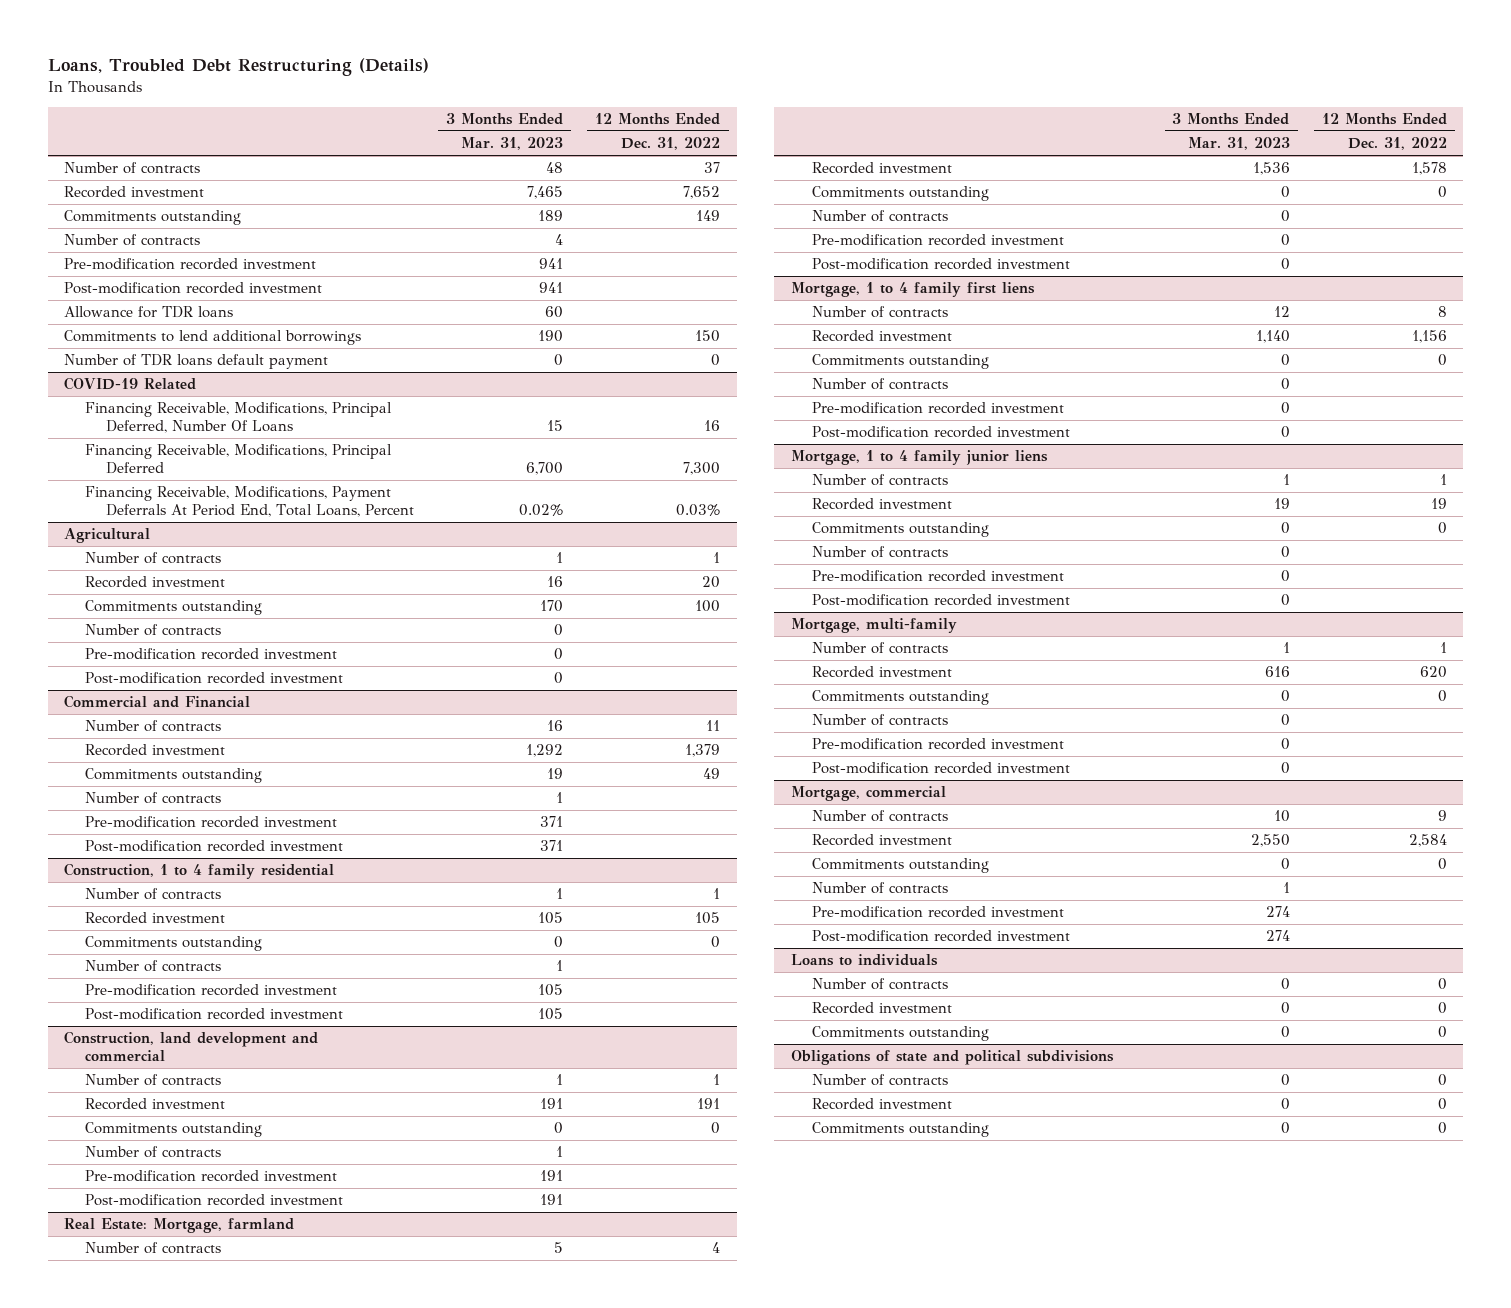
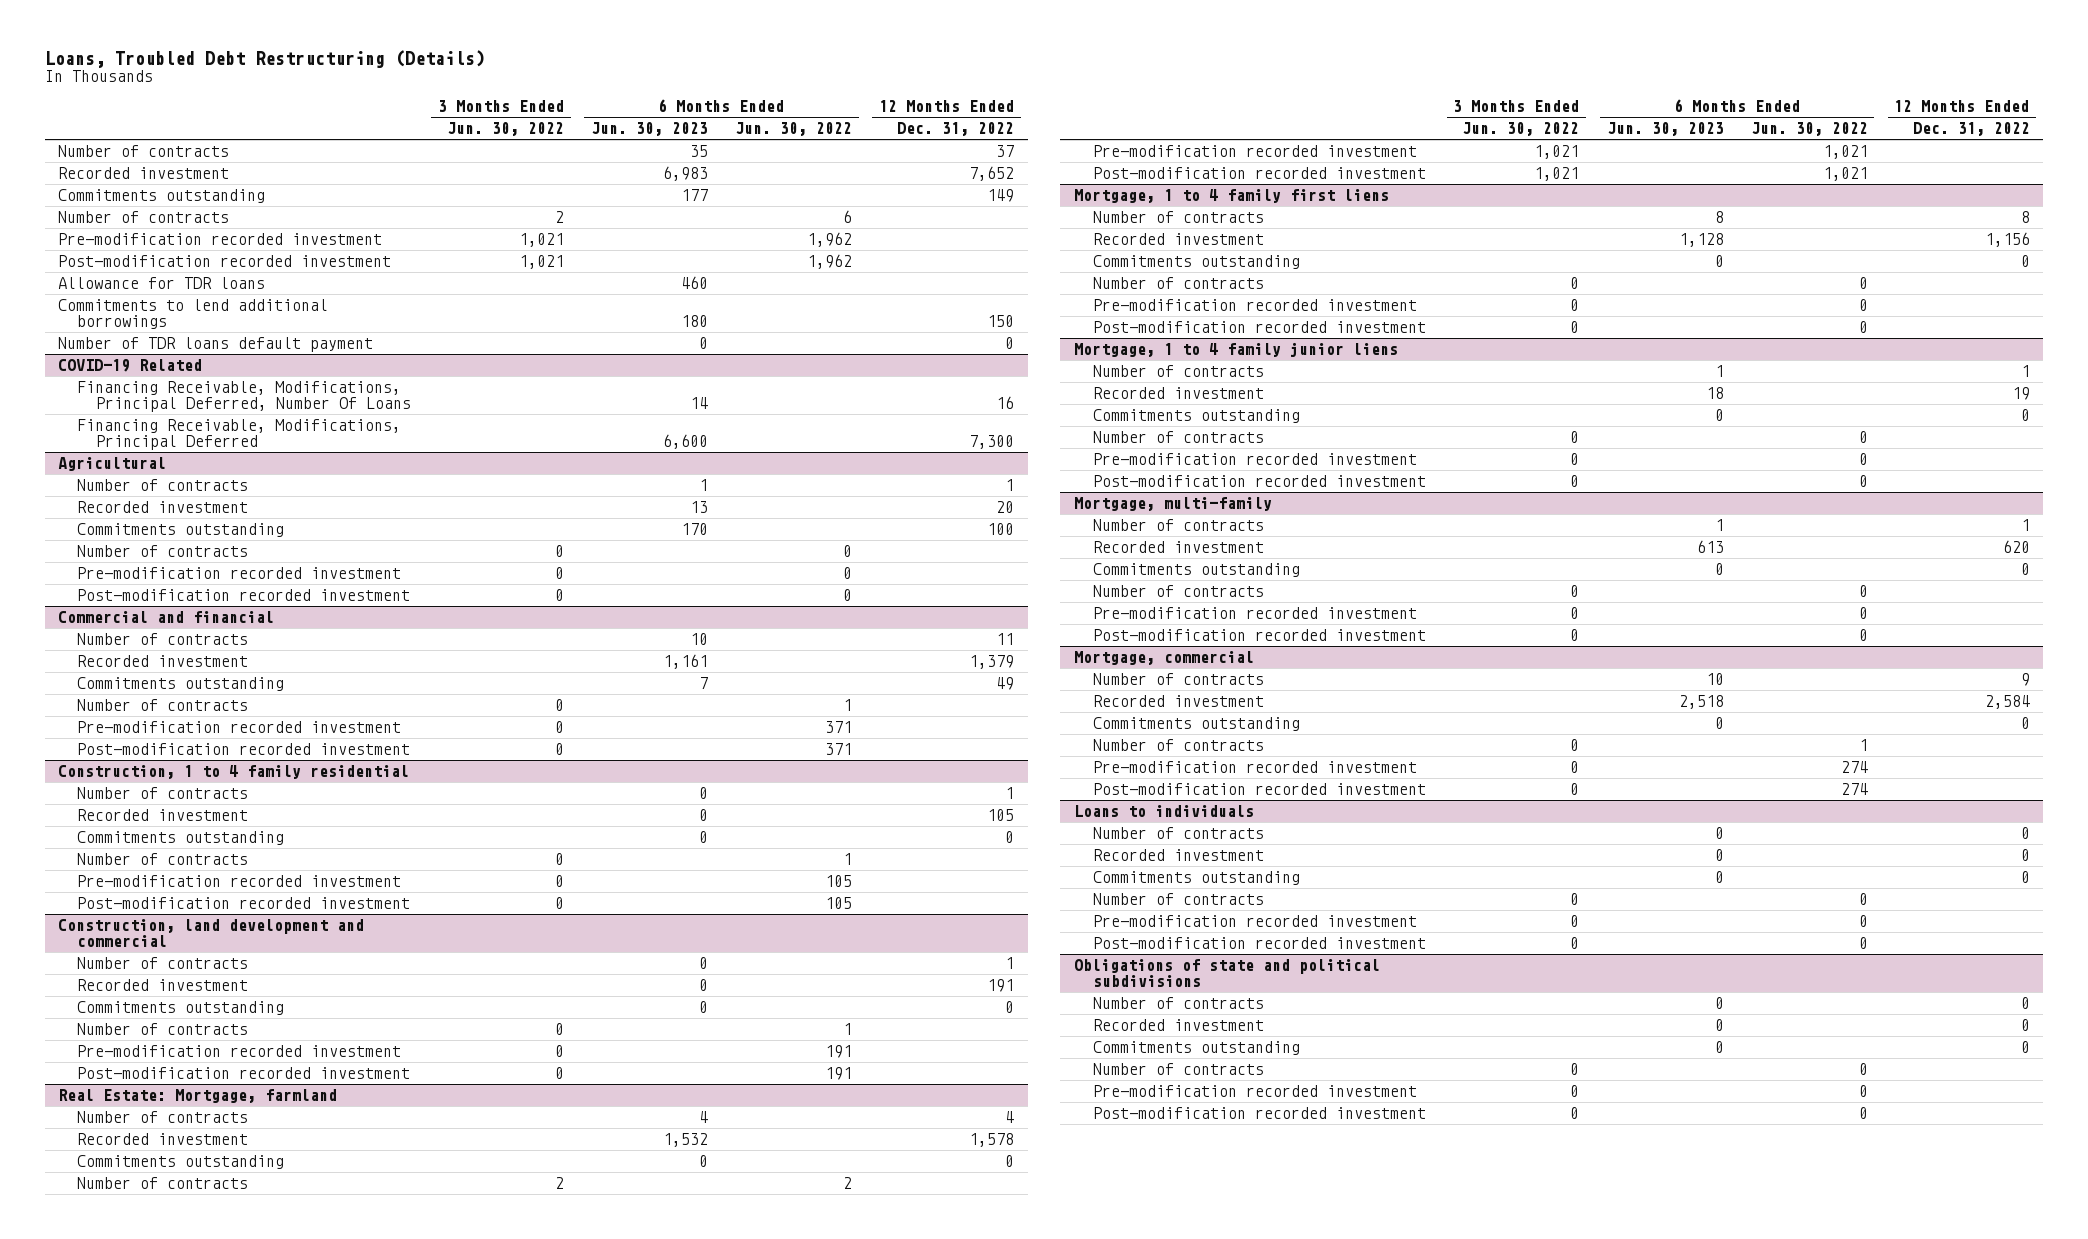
- | 3 Months Ended Mar. 31, 2023 | 12 Months Ended Dec. 31, 2022
+ | 3 Months Ended Jun. 30, 2022 | 6 Months Ended Jun. 30, 2023 | 6 Months Ended Jun. 30, 2022 | 12 Months Ended Dec. 31, 2022
@ COVID-19 Related
- Financing Receivable, Modifications, Payment Deferrals At Period End, Total Loans, Percent | 0.02% | 0.03%
- Commercial and Financial
+ Commercial and financial
@ Loans to individuals
+ Number of contracts | 0 | | 0 |
+ Pre-modification recorded investment | 0 | | 0 |
+ Post-modification recorded investment | 0 | | 0 |
@ Obligations of state and political subdivisions
+ Number of contracts | 0 | | 0 |
+ Pre-modification recorded investment | 0 | | 0 |
+ Post-modification recorded investment | 0 | | 0 |

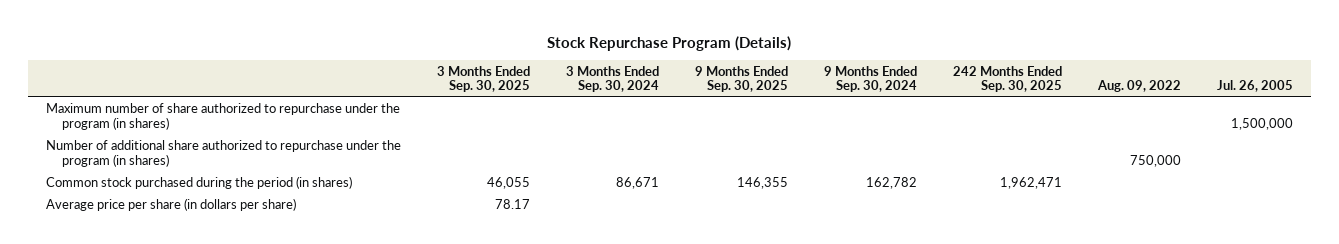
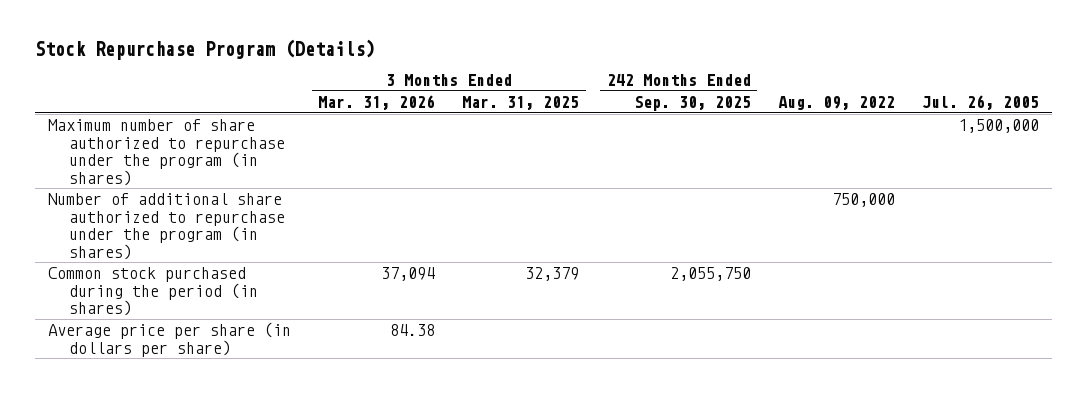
- | 3 Months Ended Sep. 30, 2025 | 3 Months Ended Sep. 30, 2024 | 9 Months Ended Sep. 30, 2025 | 9 Months Ended Sep. 30, 2024 | 242 Months Ended Sep. 30, 2025 | Aug. 09, 2022 | Jul. 26, 2005
+ | 3 Months Ended Mar. 31, 2026 | 3 Months Ended Mar. 31, 2025 | 242 Months Ended Sep. 30, 2025 | Aug. 09, 2022 | Jul. 26, 2005
- Common stock purchased during the period (in shares) | 46,055 | 86,671 | 146,355 | 162,782 | 1,962,471 | |
+ Common stock purchased during the period (in shares) | 37,094 | 32,379 | 2,055,750 | |

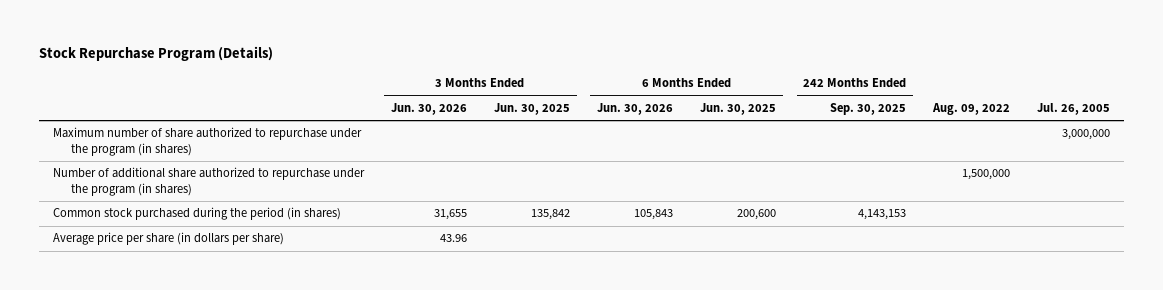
- | 3 Months Ended Mar. 31, 2026 | 3 Months Ended Mar. 31, 2025 | 242 Months Ended Sep. 30, 2025 | Aug. 09, 2022 | Jul. 26, 2005
+ | 3 Months Ended Jun. 30, 2026 | 3 Months Ended Jun. 30, 2025 | 6 Months Ended Jun. 30, 2026 | 6 Months Ended Jun. 30, 2025 | 242 Months Ended Sep. 30, 2025 | Aug. 09, 2022 | Jul. 26, 2005
- Maximum number of share authorized to repurchase under the program (in shares) | | | | | 1,500,000
- Number of additional share authorized to repurchase under the program (in shares) | | | | 750,000 |
- Common stock purchased during the period (in shares) | 37,094 | 32,379 | 2,055,750 | |
+ Maximum number of share authorized to repurchase under the program (in shares) | | | | | | | 3,000,000
+ Number of additional share authorized to repurchase under the program (in shares) | | | | | | 1,500,000 |
+ Common stock purchased during the period (in shares) | 31,655 | 135,842 | 105,843 | 200,600 | 4,143,153 | |

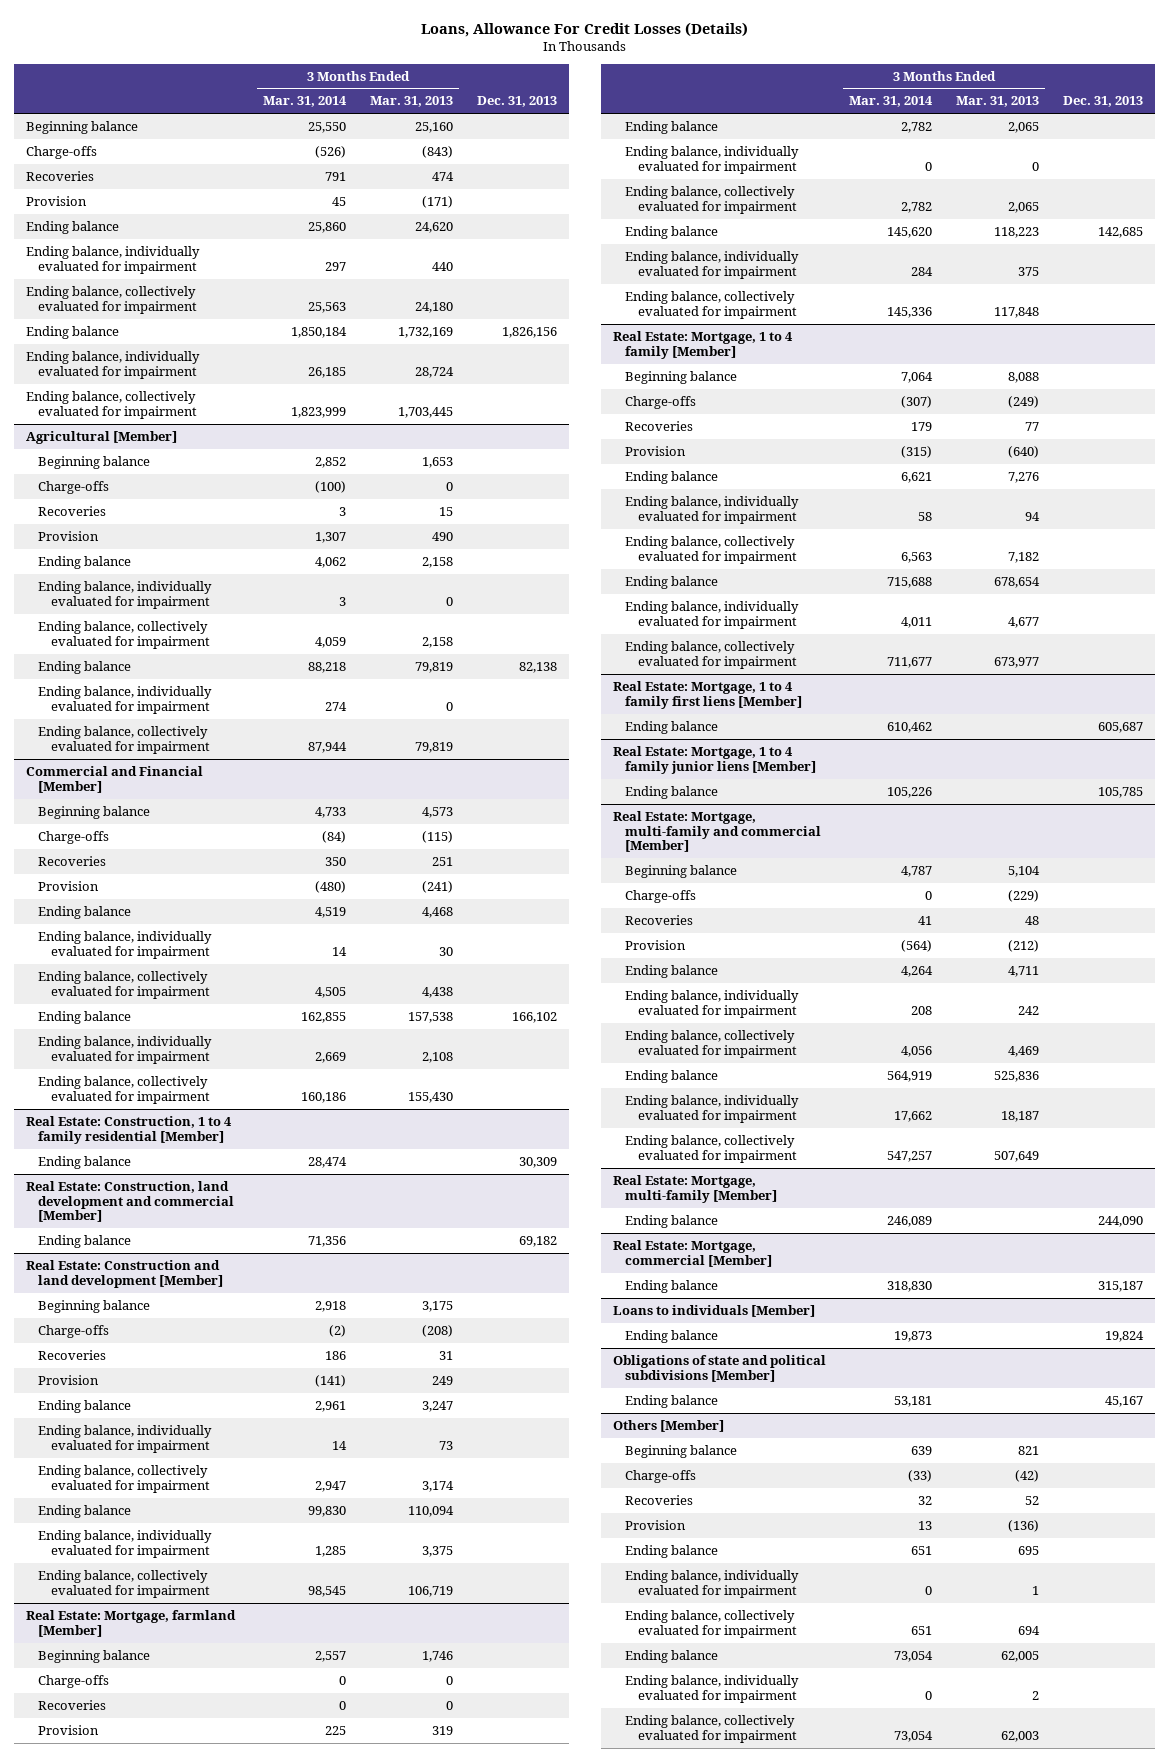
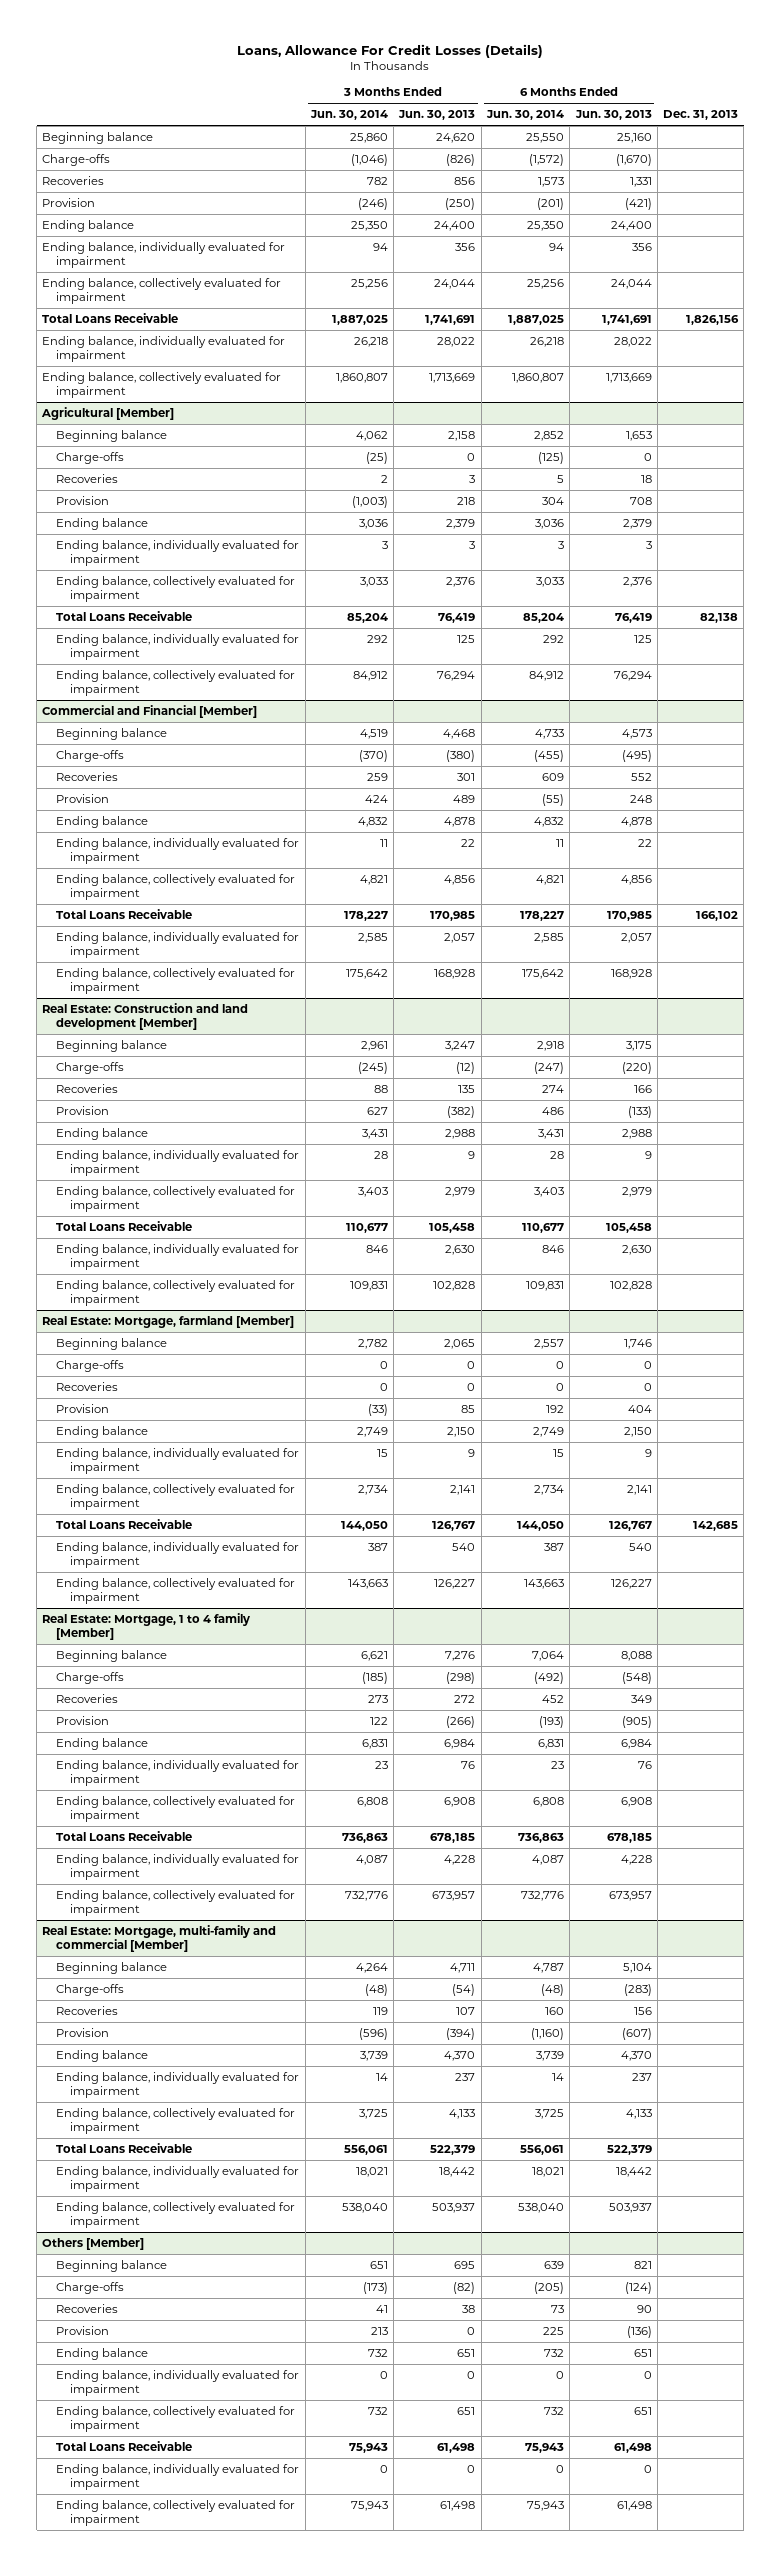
- | 3 Months Ended Mar. 31, 2014 | 3 Months Ended Mar. 31, 2013 | Dec. 31, 2013
+ | 3 Months Ended Jun. 30, 2014 | 3 Months Ended Jun. 30, 2013 | 6 Months Ended Jun. 30, 2014 | 6 Months Ended Jun. 30, 2013 | Dec. 31, 2013
- Ending balance | 1,850,184 | 1,732,169 | 1,826,156
+ Total Loans Receivable | 1,887,025 | 1,741,691 | 1,887,025 | 1,741,691 | 1,826,156
@ Agricultural [Member]
- Ending balance | 88,218 | 79,819 | 82,138
+ Total Loans Receivable | 85,204 | 76,419 | 85,204 | 76,419 | 82,138
@ Commercial and Financial [Member]
- Ending balance | 162,855 | 157,538 | 166,102
+ Total Loans Receivable | 178,227 | 170,985 | 178,227 | 170,985 | 166,102
- Real Estate: Construction, 1 to 4 family residential [Member]
- Ending balance | 28,474 | | 30,309
- Real Estate: Construction, land development and commercial [Member]
- Ending balance | 71,356 | | 69,182
@ Real Estate: Construction and land development [Member]
- Ending balance | 99,830 | 110,094 |
+ Total Loans Receivable | 110,677 | 105,458 | 110,677 | 105,458 |
@ Real Estate: Mortgage, farmland [Member]
- Ending balance | 145,620 | 118,223 | 142,685
+ Total Loans Receivable | 144,050 | 126,767 | 144,050 | 126,767 | 142,685
@ Real Estate: Mortgage, 1 to 4 family [Member]
- Ending balance | 715,688 | 678,654 |
+ Total Loans Receivable | 736,863 | 678,185 | 736,863 | 678,185 |
- Real Estate: Mortgage, 1 to 4 family first liens [Member]
- Ending balance | 610,462 | | 605,687
- Real Estate: Mortgage, 1 to 4 family junior liens [Member]
- Ending balance | 105,226 | | 105,785
@ Real Estate: Mortgage, multi-family and commercial [Member]
- Ending balance | 564,919 | 525,836 |
+ Total Loans Receivable | 556,061 | 522,379 | 556,061 | 522,379 |
- Real Estate: Mortgage, multi-family [Member]
- Ending balance | 246,089 | | 244,090
- Real Estate: Mortgage, commercial [Member]
- Ending balance | 318,830 | | 315,187
- Loans to individuals [Member]
- Ending balance | 19,873 | | 19,824
- Obligations of state and political subdivisions [Member]
- Ending balance | 53,181 | | 45,167
@ Others [Member]
- Ending balance | 73,054 | 62,005 |
+ Total Loans Receivable | 75,943 | 61,498 | 75,943 | 61,498 |

